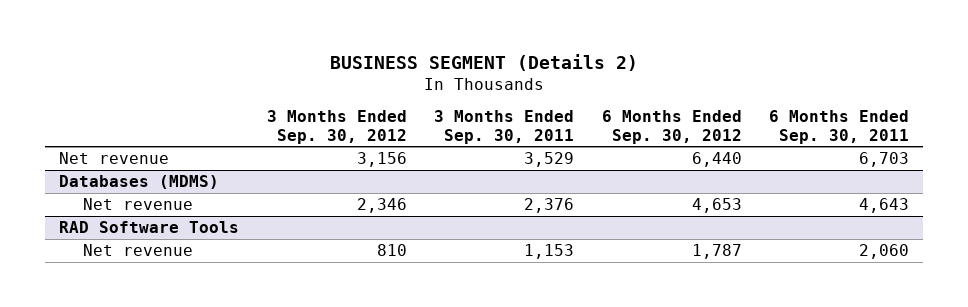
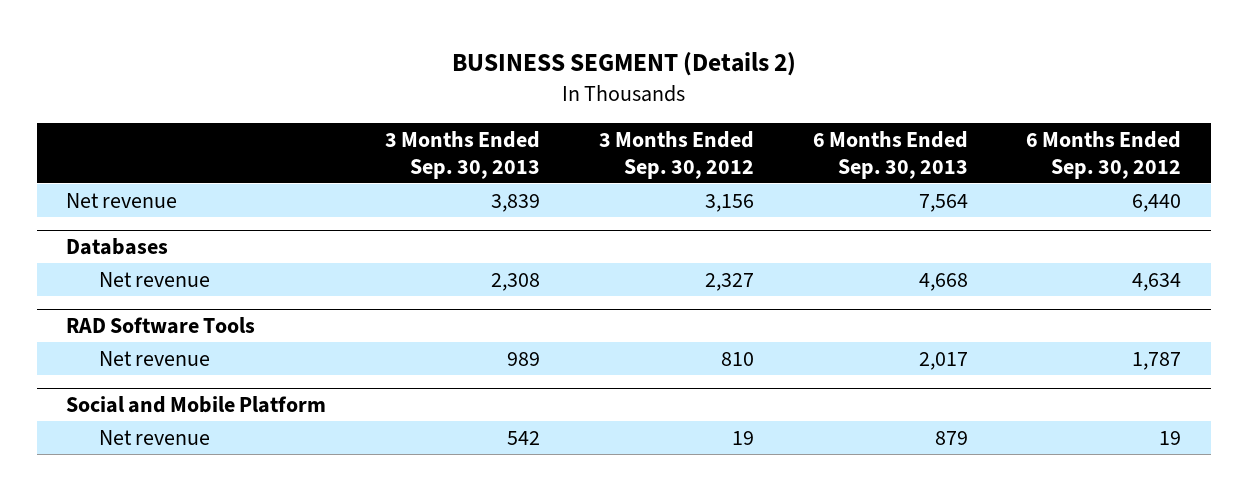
- | 3 Months Ended Sep. 30, 2012 | 3 Months Ended Sep. 30, 2011 | 6 Months Ended Sep. 30, 2012 | 6 Months Ended Sep. 30, 2011
+ | 3 Months Ended Sep. 30, 2013 | 3 Months Ended Sep. 30, 2012 | 6 Months Ended Sep. 30, 2013 | 6 Months Ended Sep. 30, 2012
- Databases (MDMS)
- Net revenue | 2,346 | 2,376 | 4,653 | 4,643
+ Databases
+ Net revenue | 2,308 | 2,327 | 4,668 | 4,634
+ Social and Mobile Platform
+ Net revenue | 542 | 19 | 879 | 19

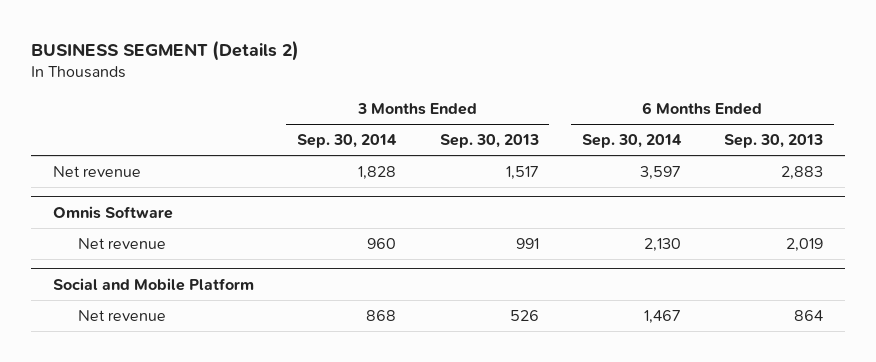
- | 3 Months Ended Sep. 30, 2013 | 3 Months Ended Sep. 30, 2012 | 6 Months Ended Sep. 30, 2013 | 6 Months Ended Sep. 30, 2012
+ | 3 Months Ended Sep. 30, 2014 | 3 Months Ended Sep. 30, 2013 | 6 Months Ended Sep. 30, 2014 | 6 Months Ended Sep. 30, 2013
- Net revenue | 3,839 | 3,156 | 7,564 | 6,440
- Databases
- Net revenue | 2,308 | 2,327 | 4,668 | 4,634
- RAD Software Tools
- Net revenue | 989 | 810 | 2,017 | 1,787
+ Net revenue | 1,828 | 1,517 | 3,597 | 2,883
+ Omnis Software
+ Net revenue | 960 | 991 | 2,130 | 2,019
@ Social and Mobile Platform
- Net revenue | 542 | 19 | 879 | 19
+ Net revenue | 868 | 526 | 1,467 | 864

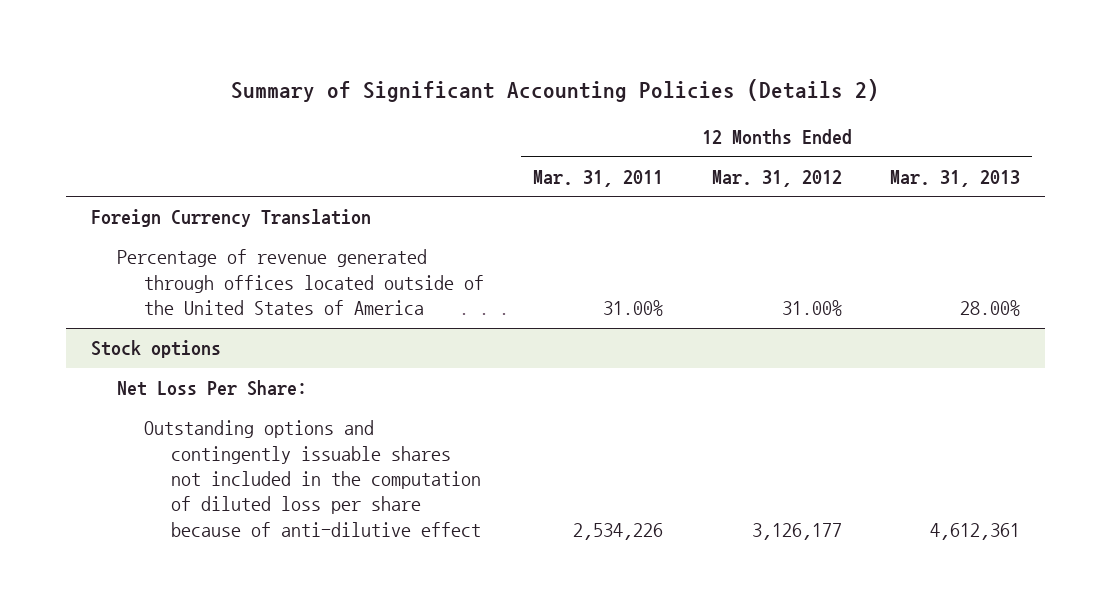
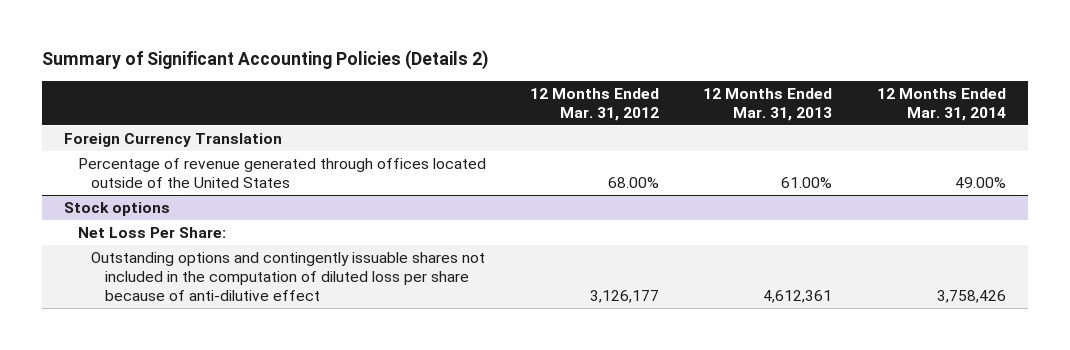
- | 12 Months Ended Mar. 31, 2011 | 12 Months Ended Mar. 31, 2012 | 12 Months Ended Mar. 31, 2013
+ | 12 Months Ended Mar. 31, 2012 | 12 Months Ended Mar. 31, 2013 | 12 Months Ended Mar. 31, 2014
- Percentage of revenue generated through offices located outside of the United States of America | 31.00% | 31.00% | 28.00%
+ Percentage of revenue generated through offices located outside of the United States | 68.00% | 61.00% | 49.00%

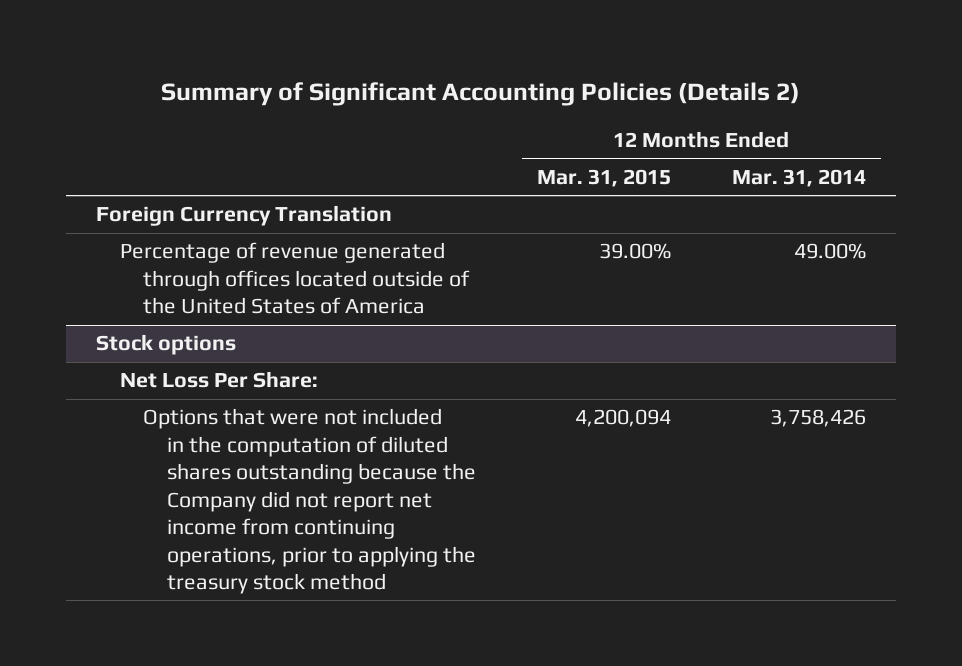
- | 12 Months Ended Mar. 31, 2012 | 12 Months Ended Mar. 31, 2013 | 12 Months Ended Mar. 31, 2014
+ | 12 Months Ended Mar. 31, 2015 | 12 Months Ended Mar. 31, 2014
- Percentage of revenue generated through offices located outside of the United States | 68.00% | 61.00% | 49.00%
+ Percentage of revenue generated through offices located outside of the United States of America | 39.00% | 49.00%
@ Stock options
- Outstanding options and contingently issuable shares not included in the computation of diluted loss per share because of anti-dilutive effect | 3,126,177 | 4,612,361 | 3,758,426
+ Options that were not included in the computation of diluted shares outstanding because the Company did not report net income from continuing operations, prior to applying the treasury stock method | 4,200,094 | 3,758,426

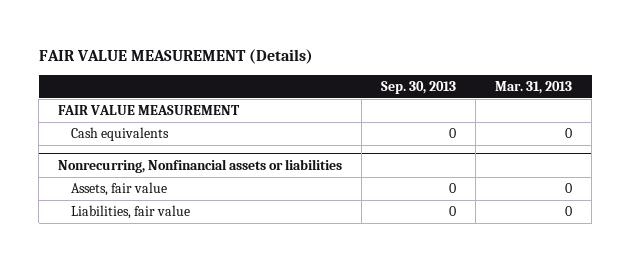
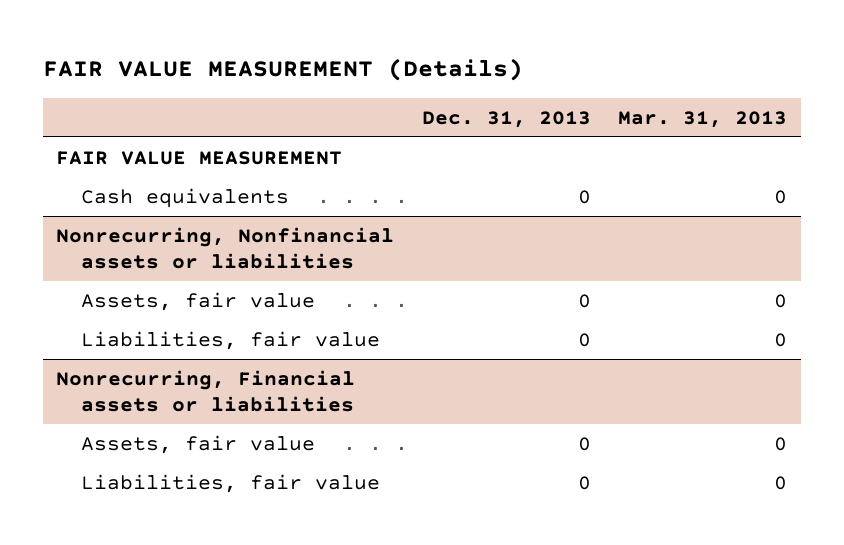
- | Sep. 30, 2013 | Mar. 31, 2013
+ | Dec. 31, 2013 | Mar. 31, 2013
+ Nonrecurring, Financial assets or liabilities
+ Assets, fair value | 0 | 0
+ Liabilities, fair value | 0 | 0

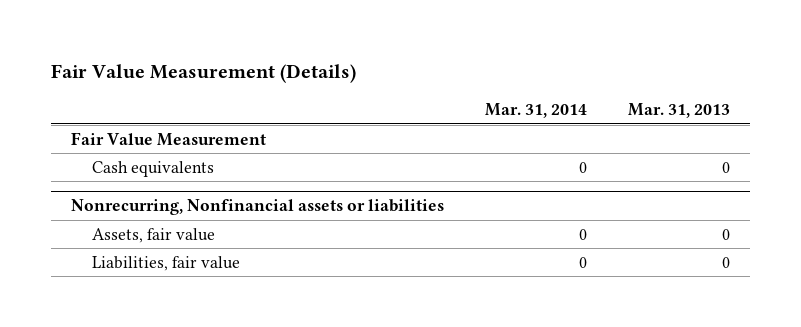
- FAIR VALUE MEASUREMENT (Details)
+ Fair Value Measurement (Details)
- | Dec. 31, 2013 | Mar. 31, 2013
+ | Mar. 31, 2014 | Mar. 31, 2013
- FAIR VALUE MEASUREMENT
+ Fair Value Measurement
- Nonrecurring, Financial assets or liabilities
- Assets, fair value | 0 | 0
- Liabilities, fair value | 0 | 0

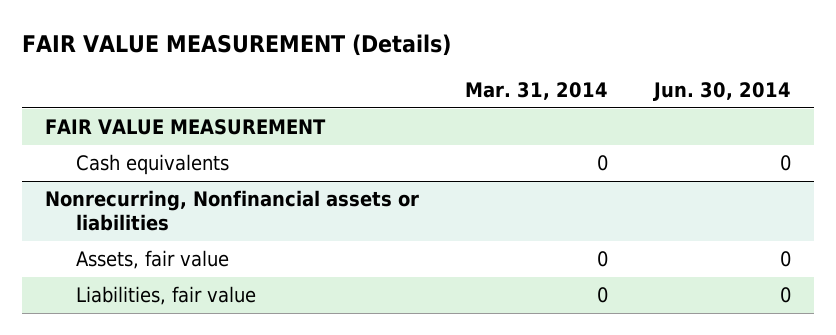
- Fair Value Measurement (Details)
+ FAIR VALUE MEASUREMENT (Details)
- | Mar. 31, 2014 | Mar. 31, 2013
+ | Mar. 31, 2014 | Jun. 30, 2014
- Fair Value Measurement
+ FAIR VALUE MEASUREMENT

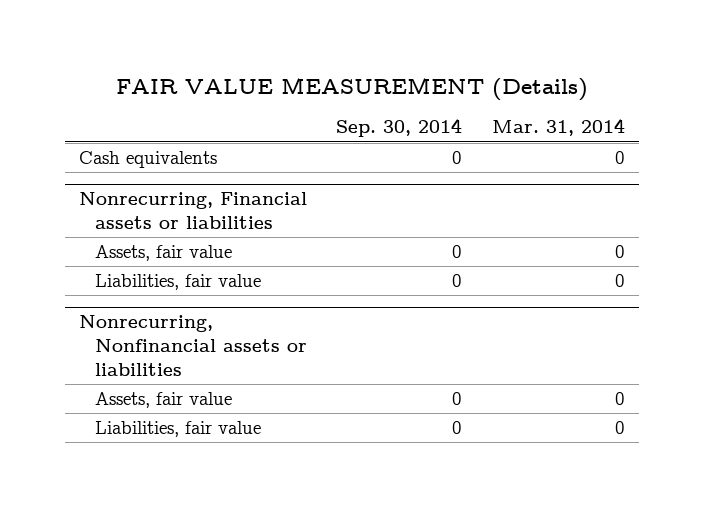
- | Mar. 31, 2014 | Jun. 30, 2014
+ | Sep. 30, 2014 | Mar. 31, 2014
- FAIR VALUE MEASUREMENT
+ Nonrecurring, Financial assets or liabilities
+ Assets, fair value | 0 | 0
+ Liabilities, fair value | 0 | 0

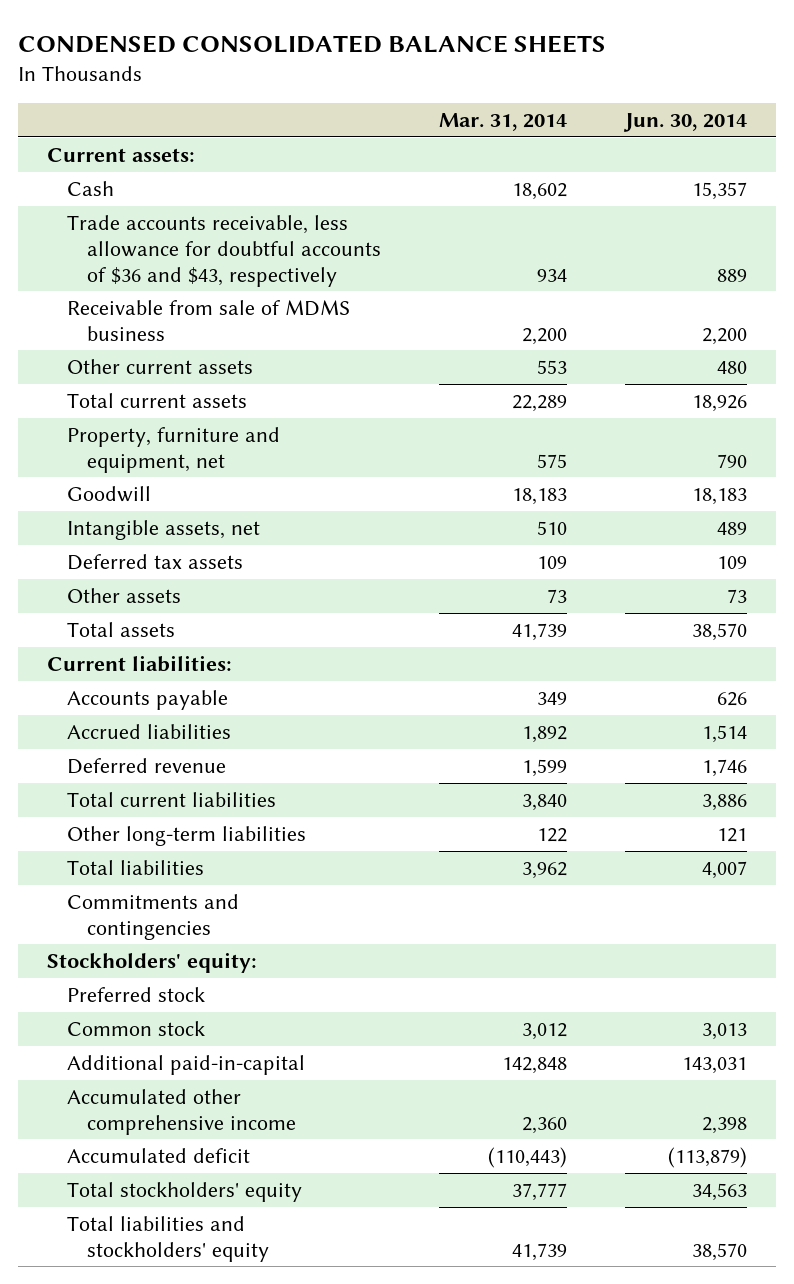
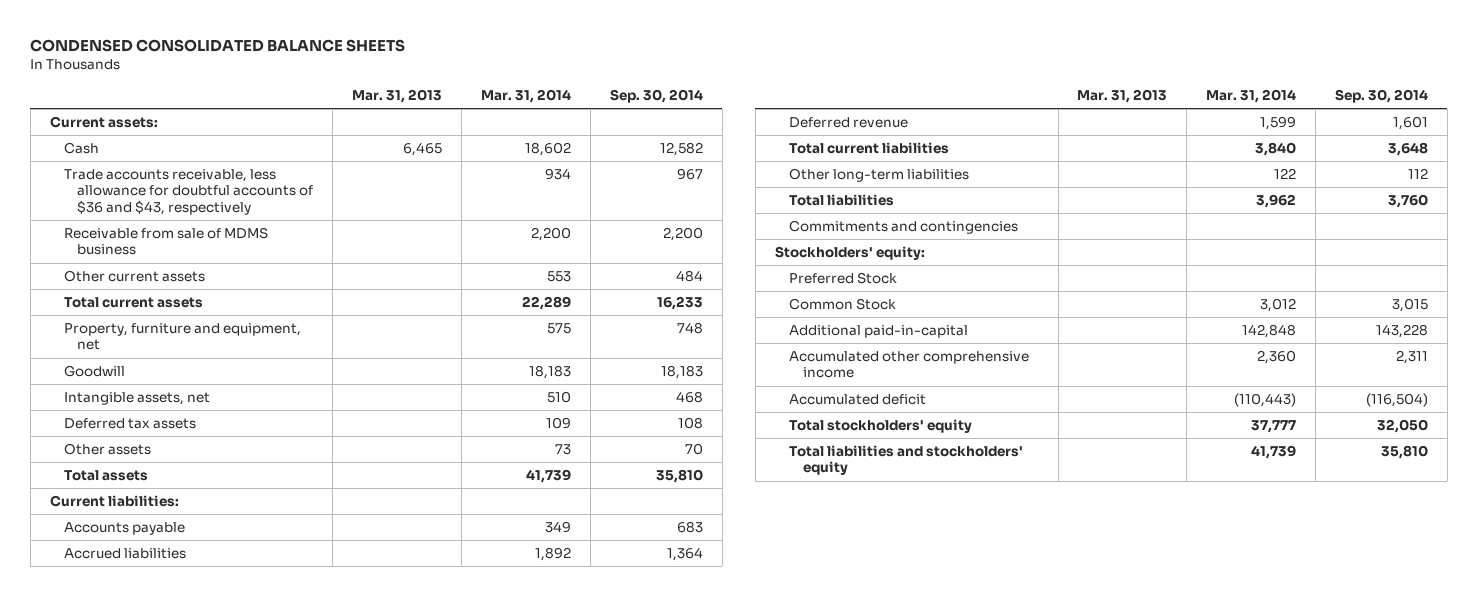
- | Mar. 31, 2014 | Jun. 30, 2014
+ | Mar. 31, 2013 | Mar. 31, 2014 | Sep. 30, 2014
- Preferred stock
- Common stock | 3,012 | 3,013
+ Preferred Stock
+ Common Stock | | 3,012 | 3,015

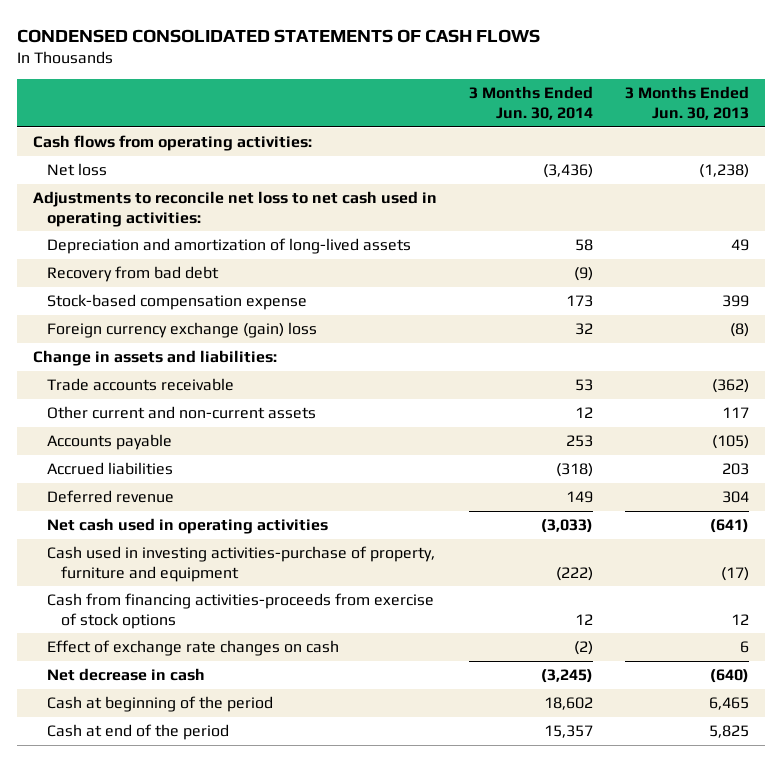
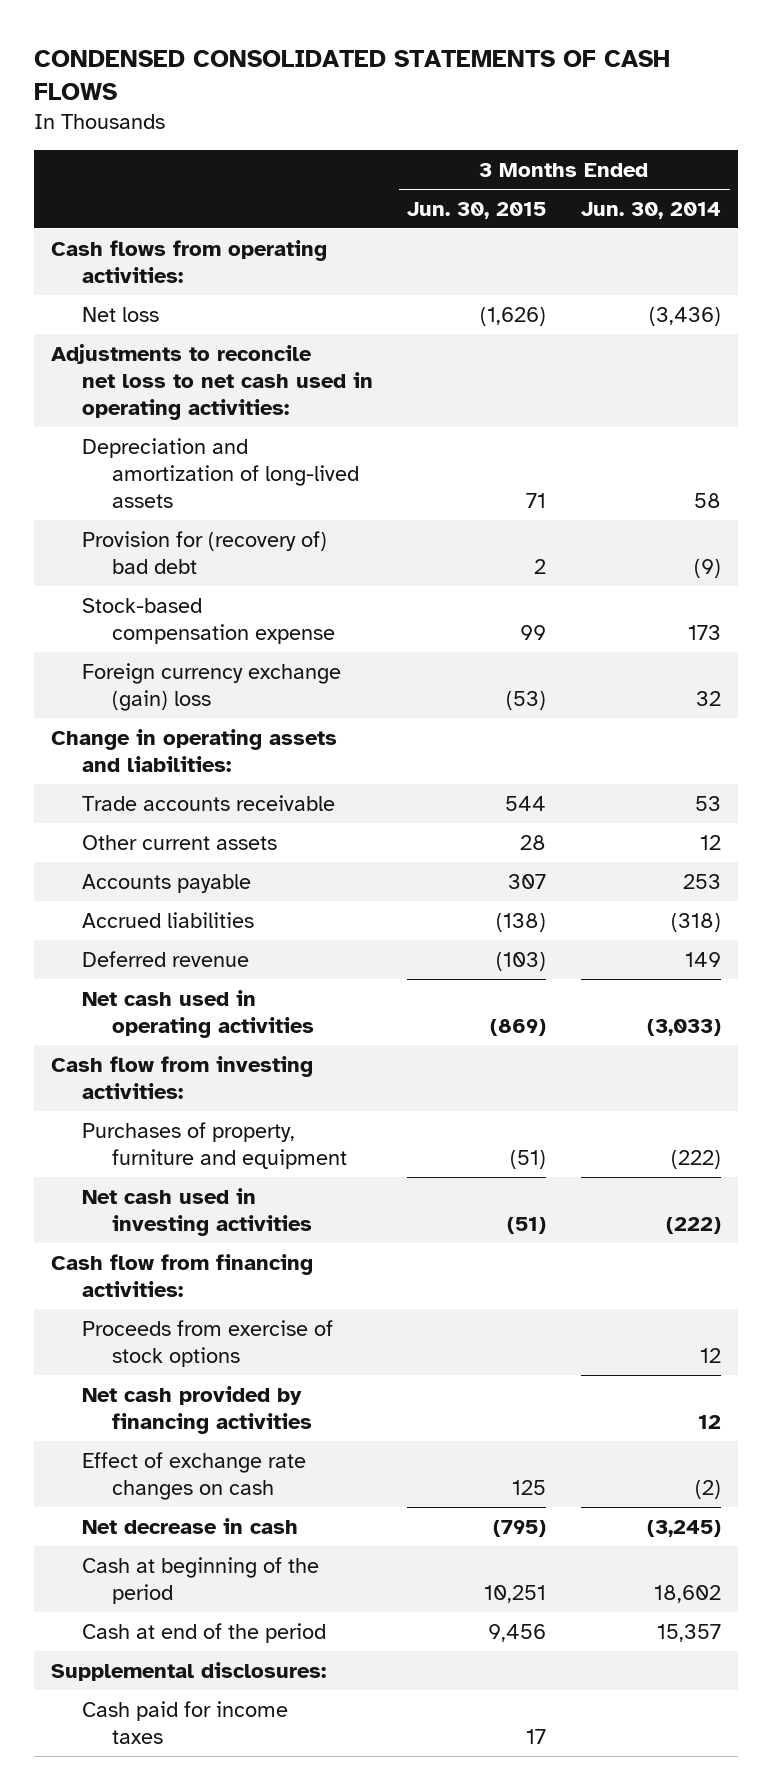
- | 3 Months Ended Jun. 30, 2014 | 3 Months Ended Jun. 30, 2013
+ | 3 Months Ended Jun. 30, 2015 | 3 Months Ended Jun. 30, 2014
- Recovery from bad debt | (9) |
+ Provision for (recovery of) bad debt | 2 | (9)
- Change in assets and liabilities:
+ Change in operating assets and liabilities:
- Other current and non-current assets | 12 | 117
+ Other current assets | 28 | 12
- Cash used in investing activities-purchase of property, furniture and equipment | (222) | (17)
- Cash from financing activities-proceeds from exercise of stock options | 12 | 12
+ Cash flow from investing activities:
+ Purchases of property, furniture and equipment | (51) | (222)
+ Net cash used in investing activities | (51) | (222)
+ Cash flow from financing activities:
+ Proceeds from exercise of stock options | | 12
+ Net cash provided by financing activities | | 12
+ Supplemental disclosures:
+ Cash paid for income taxes | 17 |

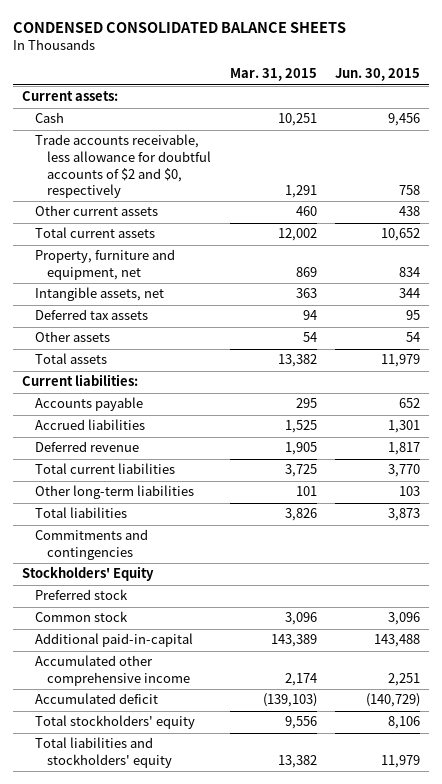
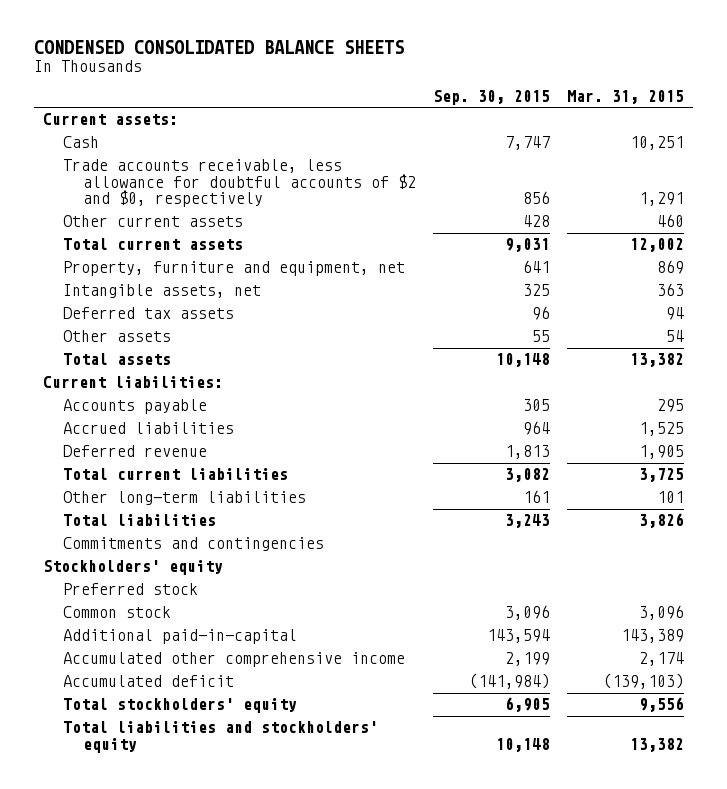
- | Mar. 31, 2015 | Jun. 30, 2015
+ | Sep. 30, 2015 | Mar. 31, 2015
- Stockholders' Equity
+ Stockholders' equity

